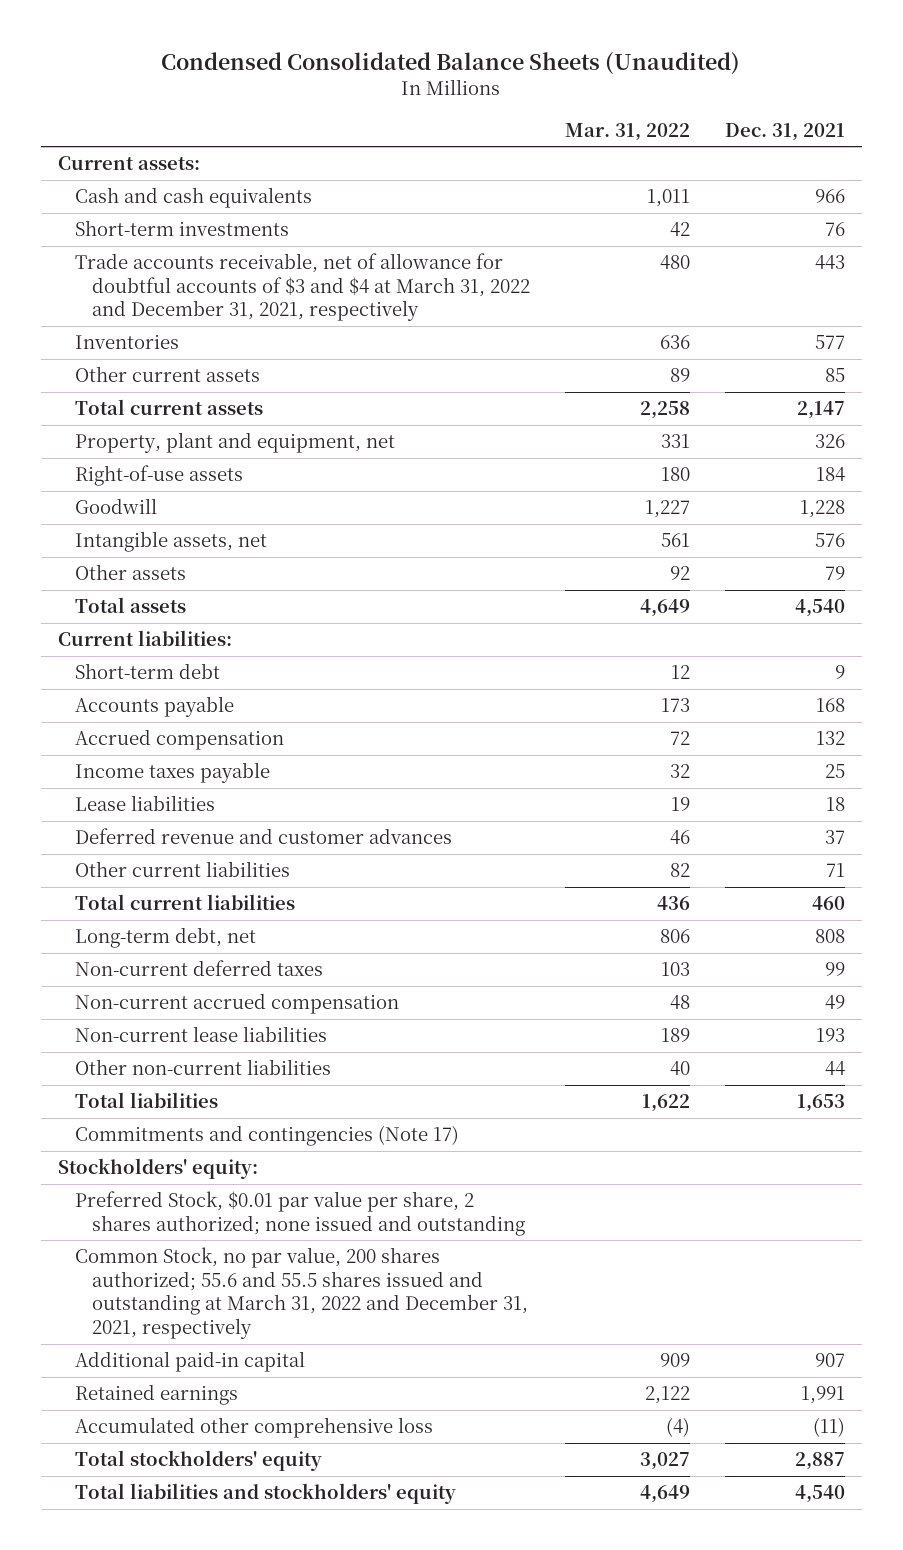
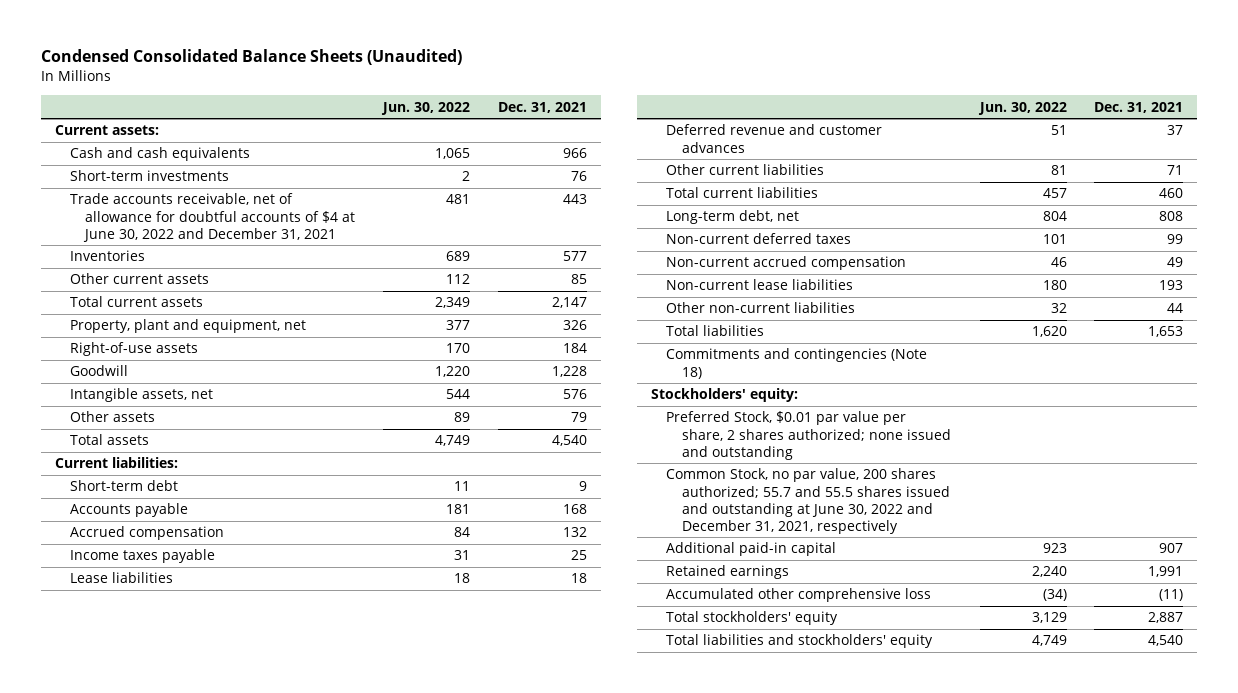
- | Mar. 31, 2022 | Dec. 31, 2021
+ | Jun. 30, 2022 | Dec. 31, 2021
- Trade accounts receivable, net of allowance for doubtful accounts of $3 and $4 at March 31, 2022 and December 31, 2021, respectively | 480 | 443
+ Trade accounts receivable, net of allowance for doubtful accounts of $4 at June 30, 2022 and December 31, 2021 | 481 | 443
- Commitments and contingencies (Note 17)
+ Commitments and contingencies (Note 18)
- Common Stock, no par value, 200 shares authorized; 55.6 and 55.5 shares issued and outstanding at March 31, 2022 and December 31, 2021, respectively
+ Common Stock, no par value, 200 shares authorized; 55.7 and 55.5 shares issued and outstanding at June 30, 2022 and December 31, 2021, respectively

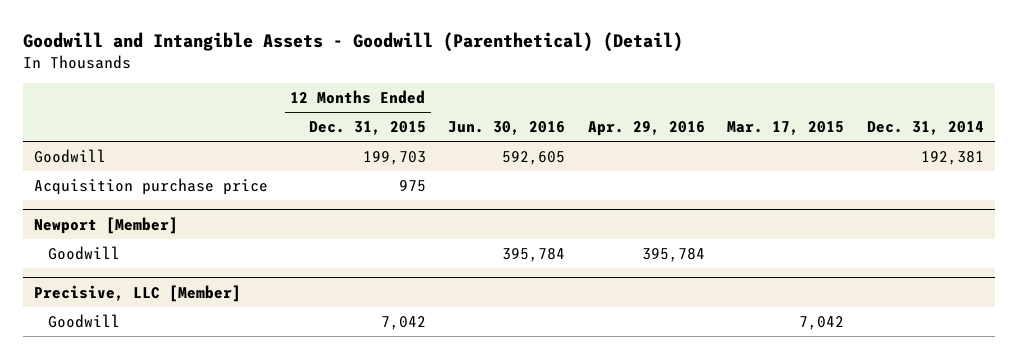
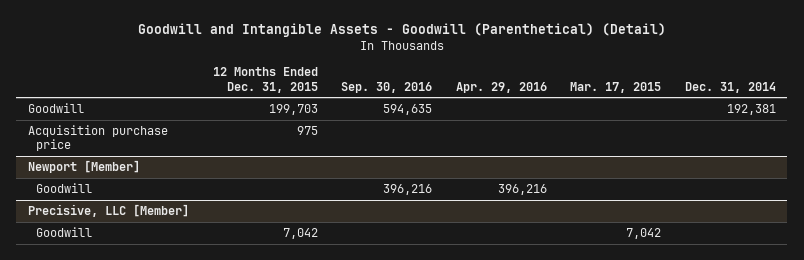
- | 12 Months Ended Dec. 31, 2015 | Jun. 30, 2016 | Apr. 29, 2016 | Mar. 17, 2015 | Dec. 31, 2014
+ | 12 Months Ended Dec. 31, 2015 | Sep. 30, 2016 | Apr. 29, 2016 | Mar. 17, 2015 | Dec. 31, 2014
@ Newport [Member]
- Goodwill | | 395,784 | 395,784 | |
+ Goodwill | | 396,216 | 396,216 | |

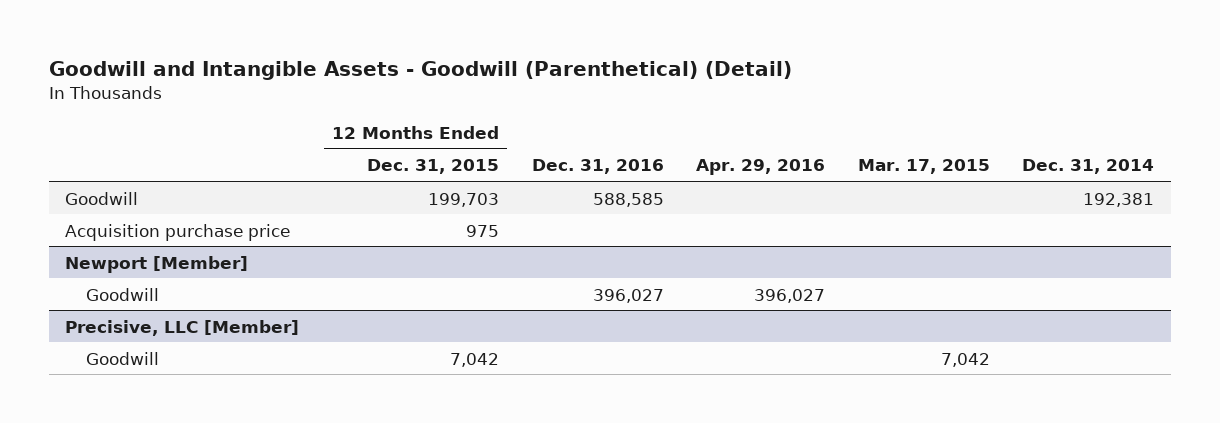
- | 12 Months Ended Dec. 31, 2015 | Sep. 30, 2016 | Apr. 29, 2016 | Mar. 17, 2015 | Dec. 31, 2014
+ | 12 Months Ended Dec. 31, 2015 | Dec. 31, 2016 | Apr. 29, 2016 | Mar. 17, 2015 | Dec. 31, 2014
@ Newport [Member]
- Goodwill | | 396,216 | 396,216 | |
+ Goodwill | | 396,027 | 396,027 | |

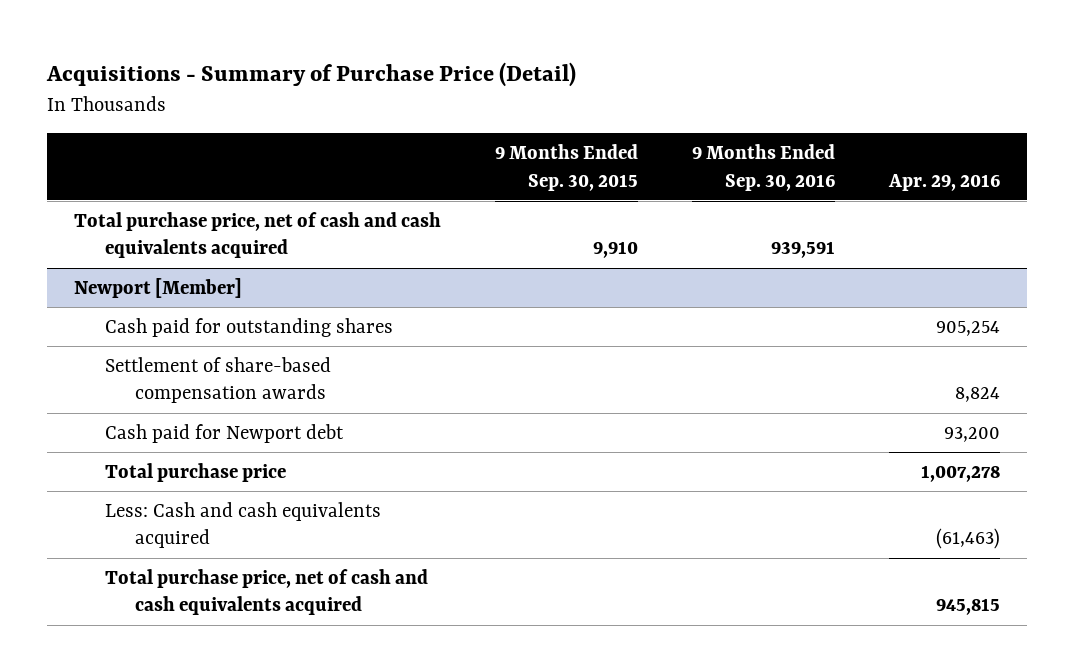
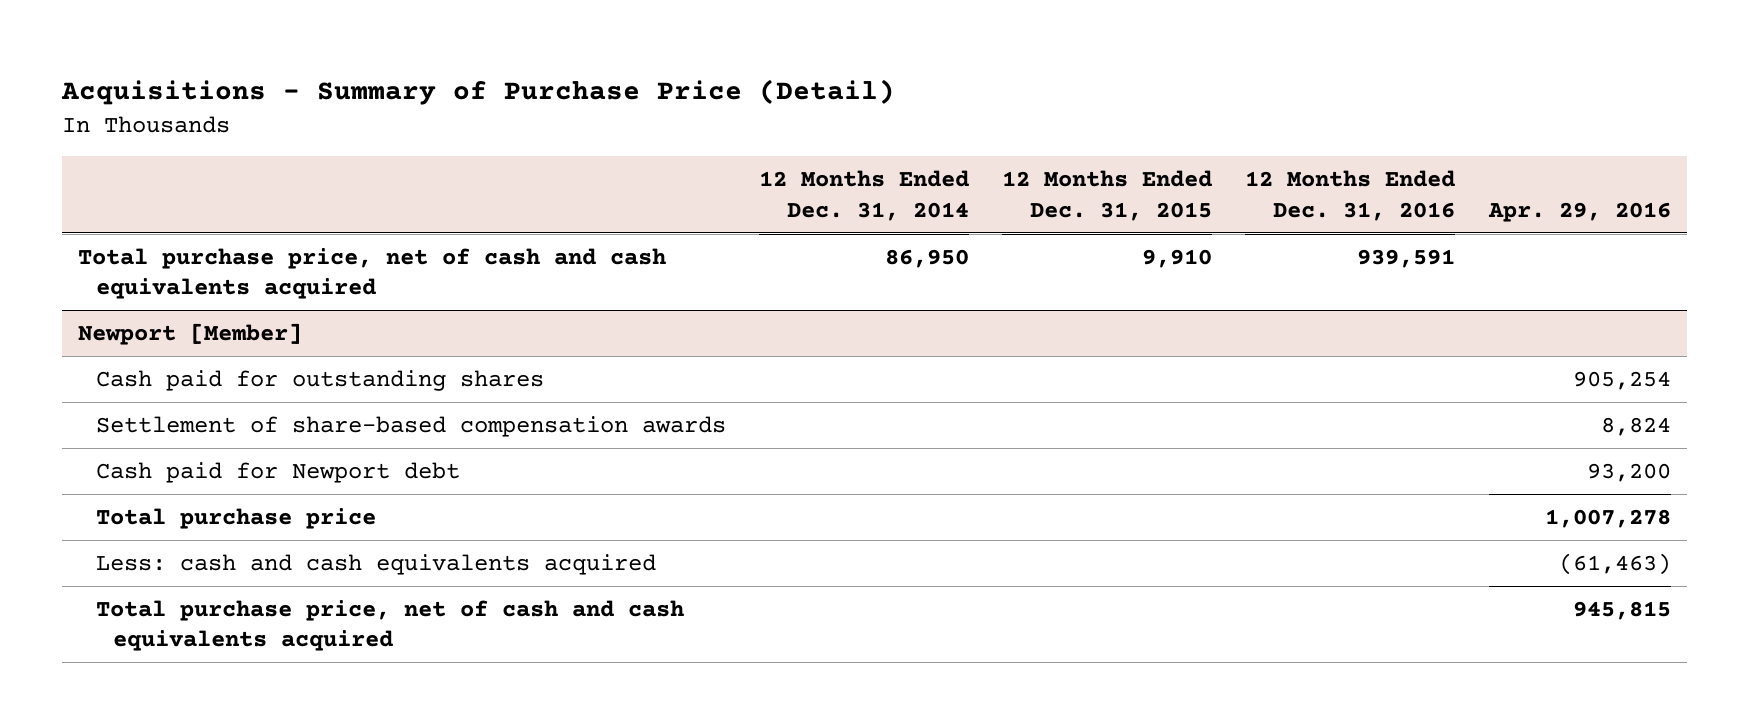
- | 9 Months Ended Sep. 30, 2015 | 9 Months Ended Sep. 30, 2016 | Apr. 29, 2016
+ | 12 Months Ended Dec. 31, 2014 | 12 Months Ended Dec. 31, 2015 | 12 Months Ended Dec. 31, 2016 | Apr. 29, 2016
@ Newport [Member]
- Less: Cash and cash equivalents acquired | | | (61,463)
+ Less: cash and cash equivalents acquired | | | | (61,463)

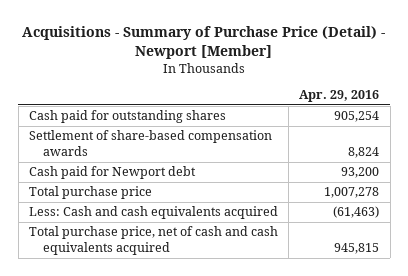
- Acquisitions - Summary of Purchase Price (Detail)
+ Acquisitions - Summary of Purchase Price (Detail) - Newport [Member]
- | 12 Months Ended Dec. 31, 2014 | 12 Months Ended Dec. 31, 2015 | 12 Months Ended Dec. 31, 2016 | Apr. 29, 2016
+ | Apr. 29, 2016
- Total purchase price, net of cash and cash equivalents acquired | 86,950 | 9,910 | 939,591 |
- Newport [Member]
- Less: cash and cash equivalents acquired | | | | (61,463)
+ Less: Cash and cash equivalents acquired | (61,463)

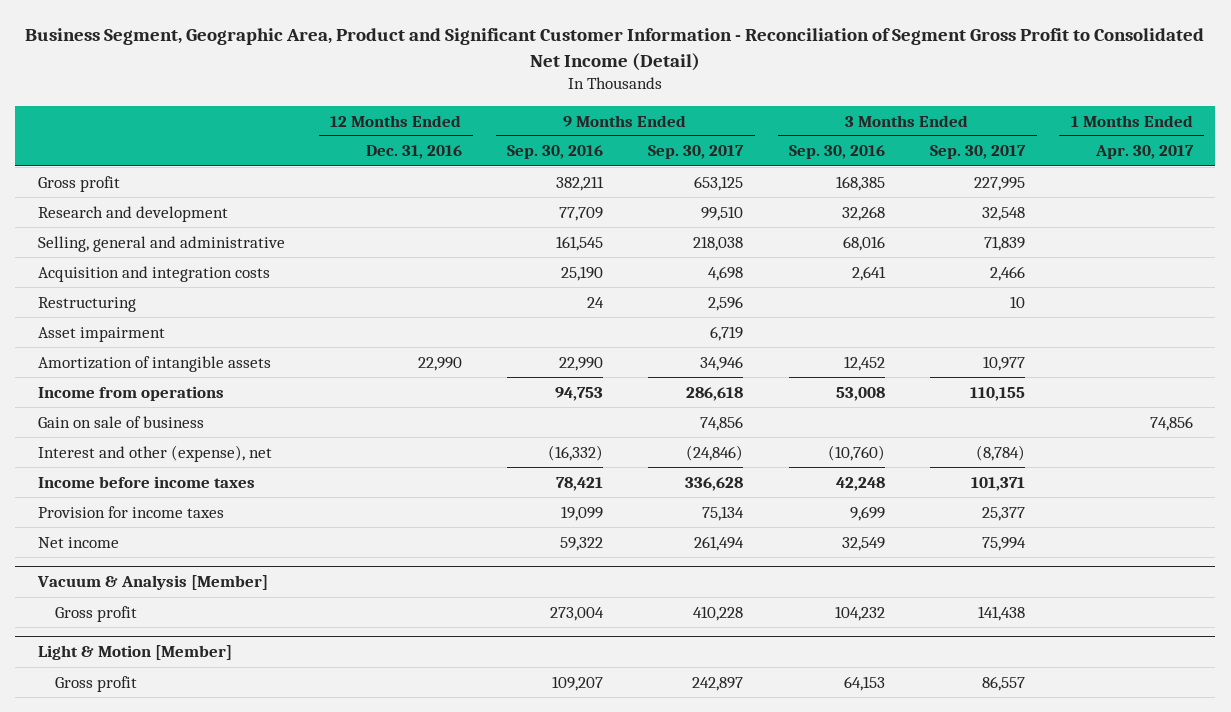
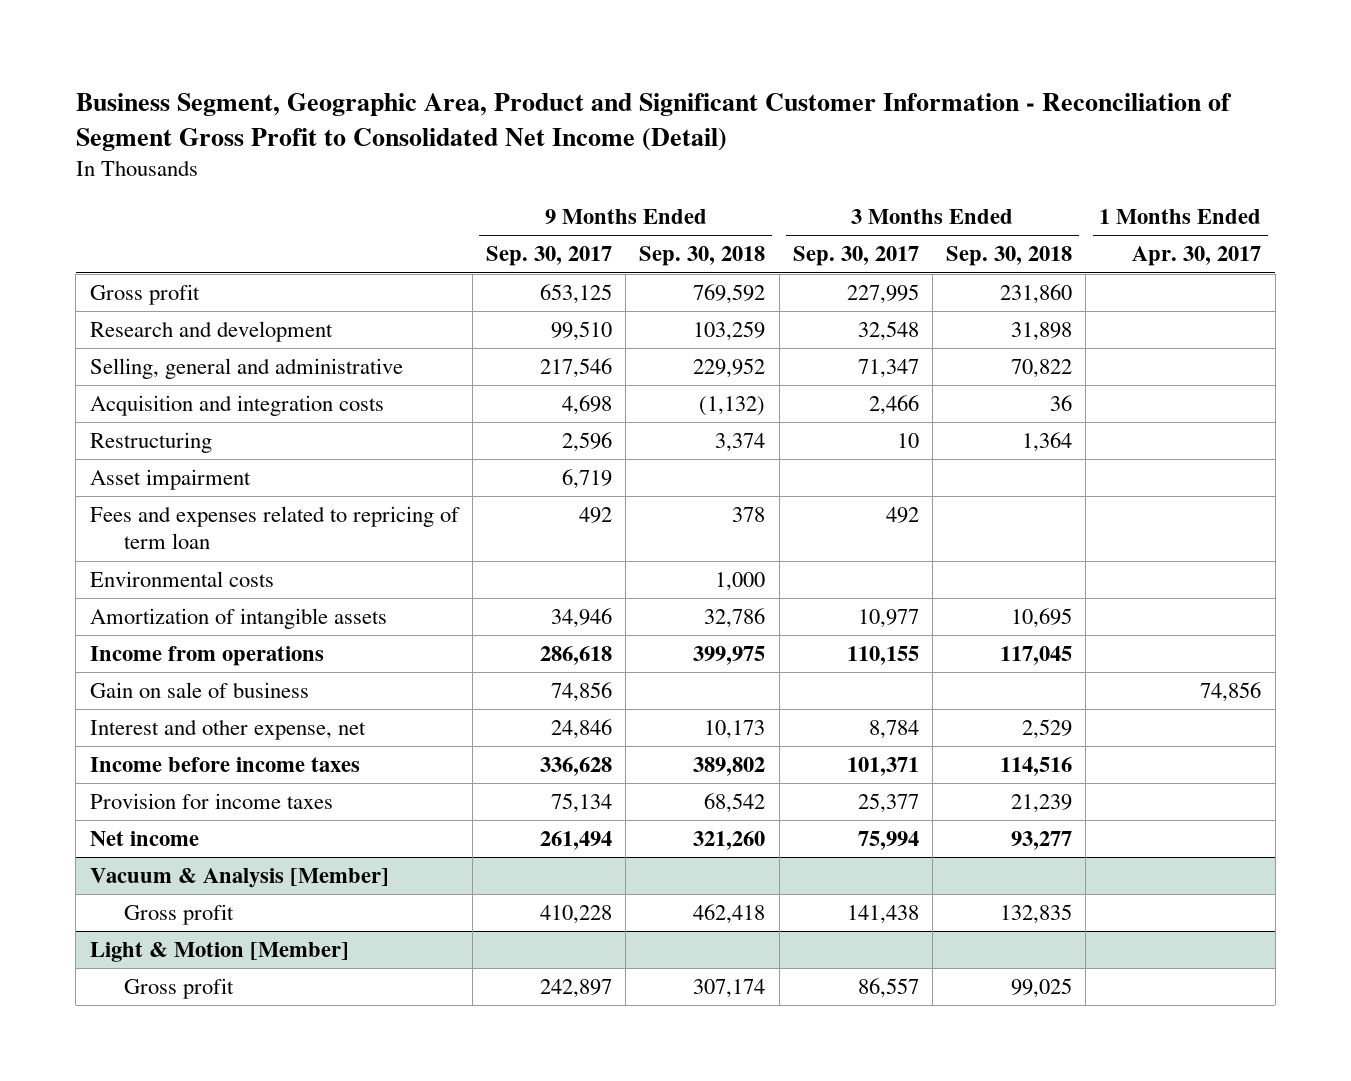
- | 12 Months Ended Dec. 31, 2016 | 9 Months Ended Sep. 30, 2016 | 9 Months Ended Sep. 30, 2017 | 3 Months Ended Sep. 30, 2016 | 3 Months Ended Sep. 30, 2017 | 1 Months Ended Apr. 30, 2017
+ | 9 Months Ended Sep. 30, 2017 | 9 Months Ended Sep. 30, 2018 | 3 Months Ended Sep. 30, 2017 | 3 Months Ended Sep. 30, 2018 | 1 Months Ended Apr. 30, 2017
- Selling, general and administrative | | 161,545 | 218,038 | 68,016 | 71,839 |
+ Selling, general and administrative | 217,546 | 229,952 | 71,347 | 70,822 |
+ Fees and expenses related to repricing of term loan | 492 | 378 | 492 | |
+ Environmental costs | | 1,000 | | |
- Interest and other (expense), net | | (16,332) | (24,846) | (10,760) | (8,784) |
+ Interest and other expense, net | 24,846 | 10,173 | 8,784 | 2,529 |

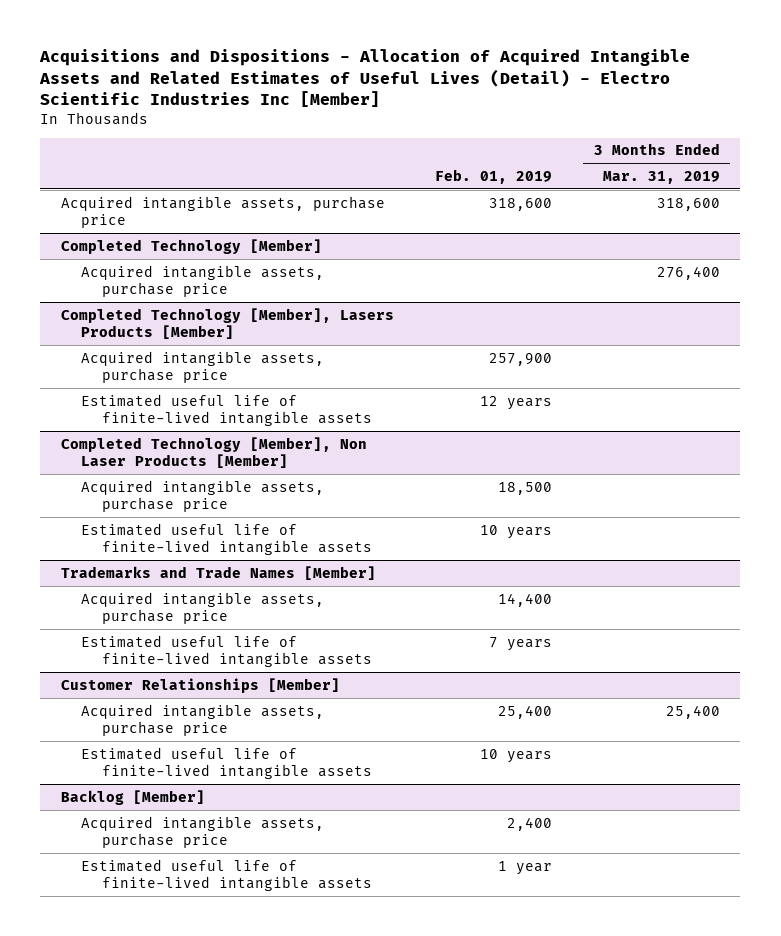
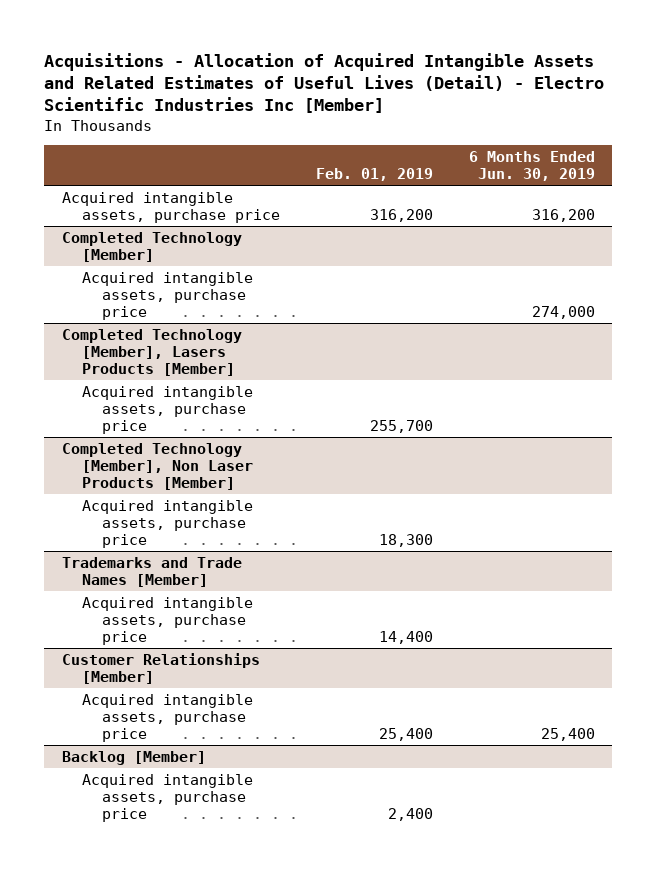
- Acquisitions and Dispositions - Allocation of Acquired Intangible Assets and Related Estimates of Useful Lives (Detail) - Electro Scientific Industries Inc [Member]
+ Acquisitions - Allocation of Acquired Intangible Assets and Related Estimates of Useful Lives (Detail) - Electro Scientific Industries Inc [Member]
- | Feb. 01, 2019 | 3 Months Ended Mar. 31, 2019
+ | Feb. 01, 2019 | 6 Months Ended Jun. 30, 2019
- Acquired intangible assets, purchase price | 318,600 | 318,600
+ Acquired intangible assets, purchase price | 316,200 | 316,200
@ Completed Technology [Member], Lasers Products [Member]
- Acquired intangible assets, purchase price | 257,900 |
- Estimated useful life of finite-lived intangible assets | 12 years |
+ Acquired intangible assets, purchase price | 255,700 |
@ Completed Technology [Member], Non Laser Products [Member]
- Acquired intangible assets, purchase price | 18,500 |
- Estimated useful life of finite-lived intangible assets | 10 years |
+ Acquired intangible assets, purchase price | 18,300 |
@ Trademarks and Trade Names [Member]
- Estimated useful life of finite-lived intangible assets | 7 years |
@ Customer Relationships [Member]
- Estimated useful life of finite-lived intangible assets | 10 years |
@ Backlog [Member]
- Estimated useful life of finite-lived intangible assets | 1 year |

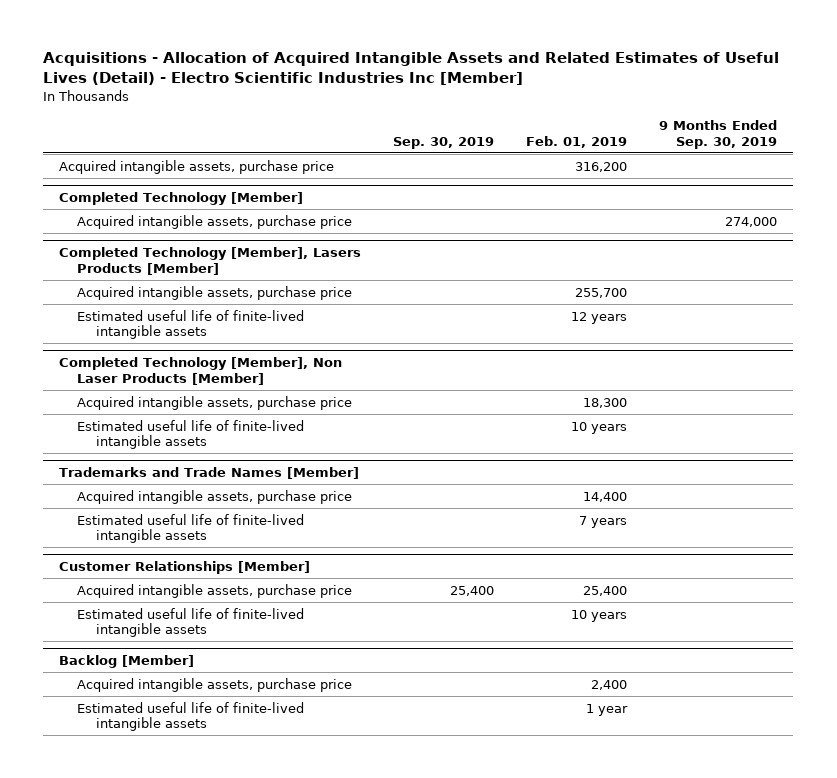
- | Feb. 01, 2019 | 6 Months Ended Jun. 30, 2019
+ | Sep. 30, 2019 | Feb. 01, 2019 | 9 Months Ended Sep. 30, 2019
@ Completed Technology [Member], Lasers Products [Member]
+ Estimated useful life of finite-lived intangible assets | | 12 years |
@ Completed Technology [Member], Non Laser Products [Member]
+ Estimated useful life of finite-lived intangible assets | | 10 years |
@ Trademarks and Trade Names [Member]
+ Estimated useful life of finite-lived intangible assets | | 7 years |
@ Customer Relationships [Member]
+ Estimated useful life of finite-lived intangible assets | | 10 years |
@ Backlog [Member]
+ Estimated useful life of finite-lived intangible assets | | 1 year |

